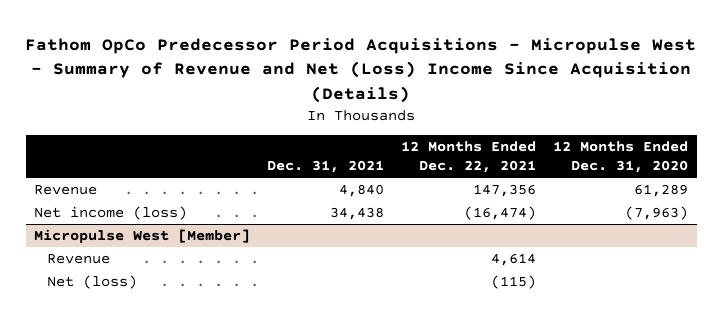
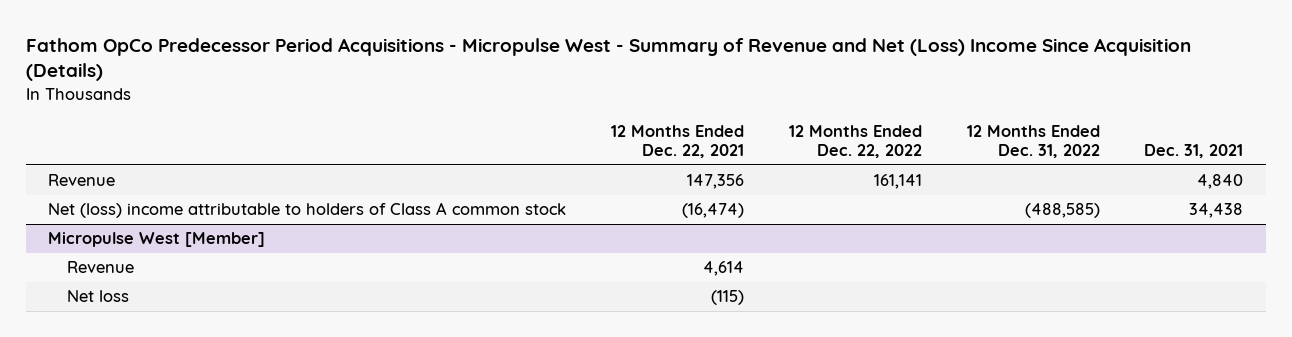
- | Dec. 31, 2021 | 12 Months Ended Dec. 22, 2021 | 12 Months Ended Dec. 31, 2020
+ | 12 Months Ended Dec. 22, 2021 | 12 Months Ended Dec. 22, 2022 | 12 Months Ended Dec. 31, 2022 | Dec. 31, 2021
- Net income (loss) | 34,438 | (16,474) | (7,963)
+ Net (loss) income attributable to holders of Class A common stock | (16,474) | | (488,585) | 34,438
@ Micropulse West [Member]
- Net (loss) | | (115) |
+ Net loss | (115) | | |

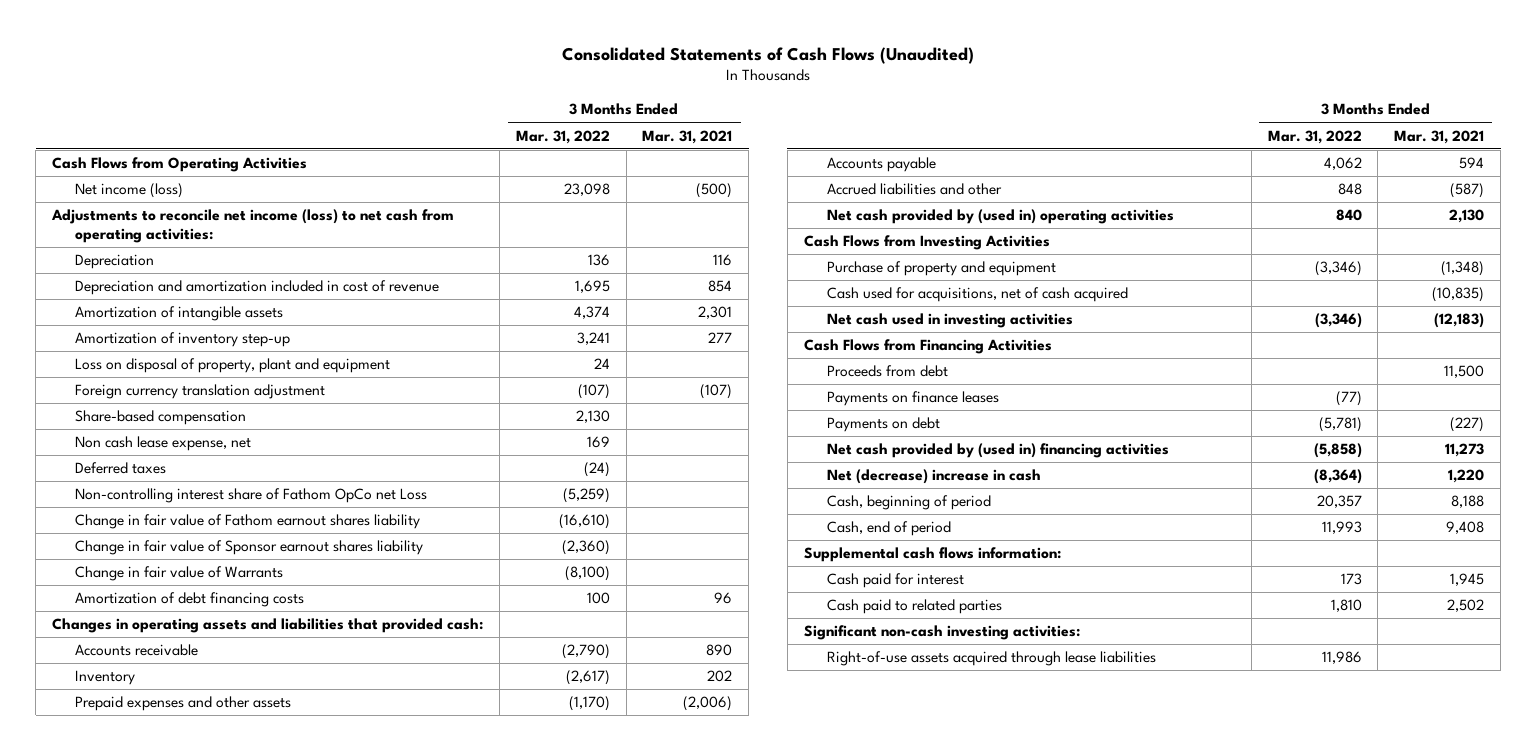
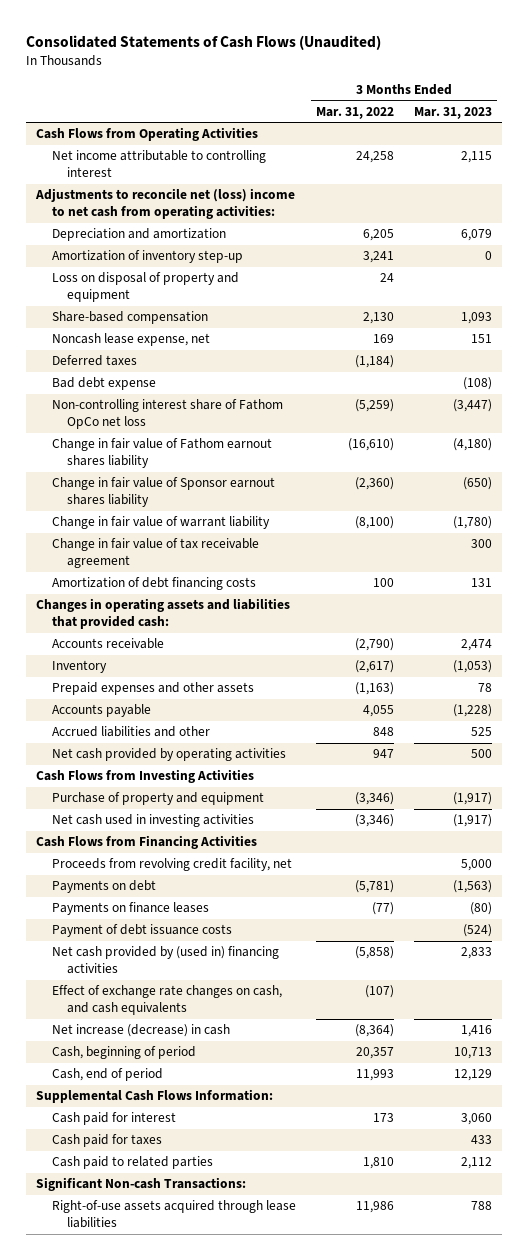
- | 3 Months Ended Mar. 31, 2022 | 3 Months Ended Mar. 31, 2021
+ | 3 Months Ended Mar. 31, 2022 | 3 Months Ended Mar. 31, 2023
- Net income (loss) | 23,098 | (500)
- Adjustments to reconcile net income (loss) to net cash from operating activities:
- Depreciation | 136 | 116
- Depreciation and amortization included in cost of revenue | 1,695 | 854
- Amortization of intangible assets | 4,374 | 2,301
+ Net income attributable to controlling interest | 24,258 | 2,115
+ Adjustments to reconcile net (loss) income to net cash from operating activities:
+ Depreciation and amortization | 6,205 | 6,079
- Loss on disposal of property, plant and equipment | 24 |
- Foreign currency translation adjustment | (107) | (107)
+ Loss on disposal of property and equipment | 24 |
- Non cash lease expense, net | 169 |
- Deferred taxes | (24) |
- Non-controlling interest share of Fathom OpCo net Loss | (5,259) |
+ Noncash lease expense, net | 169 | 151
+ Deferred taxes | (1,184) |
+ Bad debt expense | | (108)
+ Non-controlling interest share of Fathom OpCo net loss | (5,259) | (3,447)
- Change in fair value of Warrants | (8,100) |
+ Change in fair value of warrant liability | (8,100) | (1,780)
+ Change in fair value of tax receivable agreement | | 300
- Prepaid expenses and other assets | (1,170) | (2,006)
- Accounts payable | 4,062 | 594
+ Prepaid expenses and other assets | (1,163) | 78
+ Accounts payable | 4,055 | (1,228)
- Net cash provided by (used in) operating activities | 840 | 2,130
+ Net cash provided by operating activities | 947 | 500
- Cash used for acquisitions, net of cash acquired | | (10,835)
- Proceeds from debt | | 11,500
+ Proceeds from revolving credit facility, net | | 5,000
moved down: Payments on finance leases | (77) | (80)
+ Payment of debt issuance costs | | (524)
- Net (decrease) increase in cash | (8,364) | 1,220
+ Effect of exchange rate changes on cash, and cash equivalents | (107) |
+ Net increase (decrease) in cash | (8,364) | 1,416
- Supplemental cash flows information:
+ Supplemental Cash Flows Information:
+ Cash paid for taxes | | 433
- Significant non-cash investing activities:
+ Significant Non-cash Transactions:

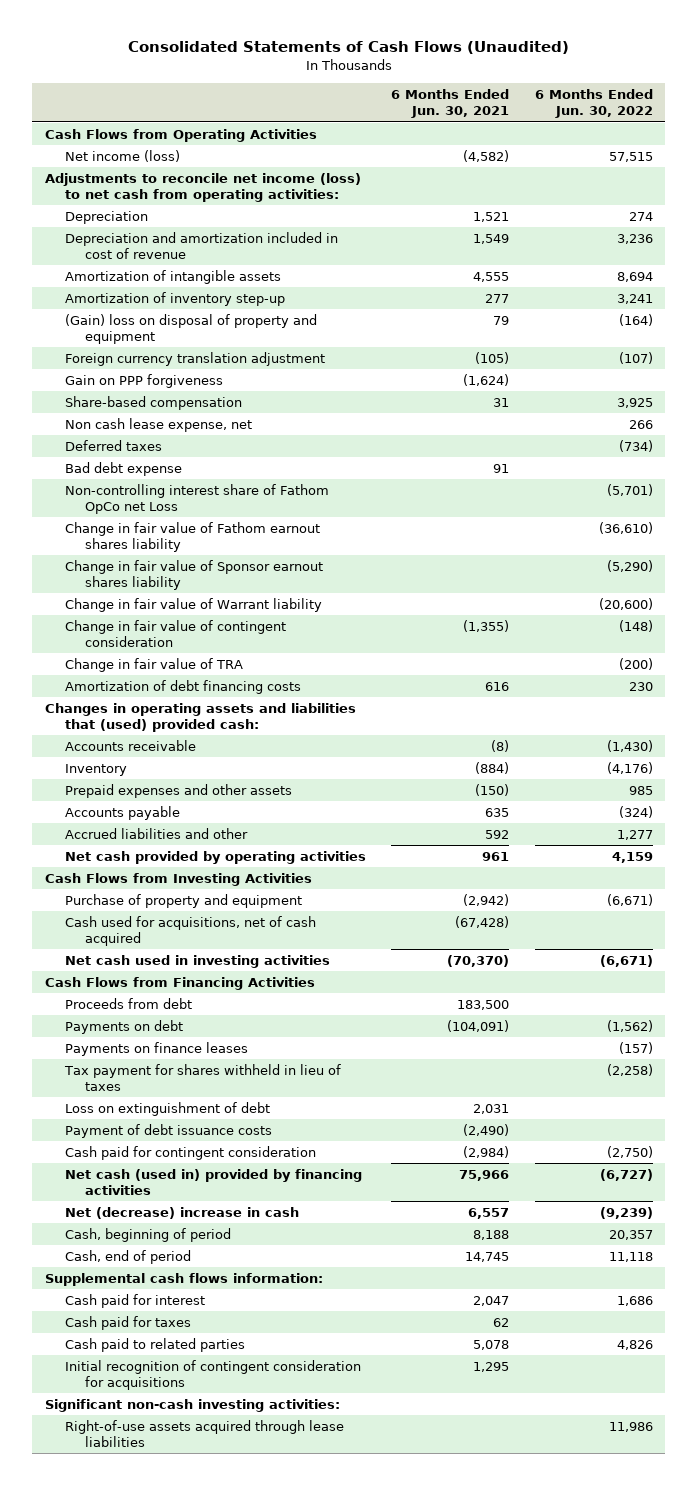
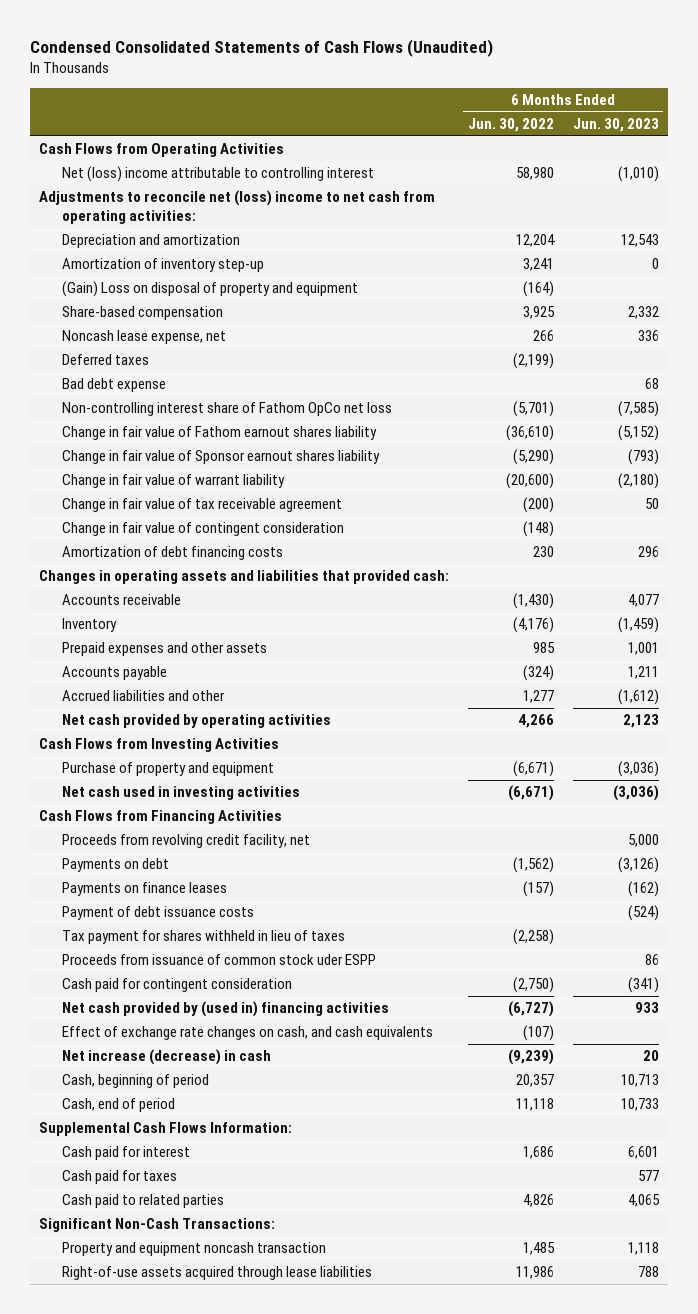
- Consolidated Statements of Cash Flows (Unaudited)
+ Condensed Consolidated Statements of Cash Flows (Unaudited)
- | 6 Months Ended Jun. 30, 2021 | 6 Months Ended Jun. 30, 2022
+ | 6 Months Ended Jun. 30, 2022 | 6 Months Ended Jun. 30, 2023
- Net income (loss) | (4,582) | 57,515
- Adjustments to reconcile net income (loss) to net cash from operating activities:
- Depreciation | 1,521 | 274
- Depreciation and amortization included in cost of revenue | 1,549 | 3,236
- Amortization of intangible assets | 4,555 | 8,694
+ Net (loss) income attributable to controlling interest | 58,980 | (1,010)
+ Adjustments to reconcile net (loss) income to net cash from operating activities:
+ Depreciation and amortization | 12,204 | 12,543
- (Gain) loss on disposal of property and equipment | 79 | (164)
- Foreign currency translation adjustment | (105) | (107)
- Gain on PPP forgiveness | (1,624) |
+ (Gain) Loss on disposal of property and equipment | (164) |
- Non cash lease expense, net | | 266
- Deferred taxes | | (734)
+ Noncash lease expense, net | 266 | 336
+ Deferred taxes | (2,199) |
- Non-controlling interest share of Fathom OpCo net Loss | | (5,701)
+ Non-controlling interest share of Fathom OpCo net loss | (5,701) | (7,585)
- Change in fair value of Warrant liability | | (20,600)
+ Change in fair value of warrant liability | (20,600) | (2,180)
+ Change in fair value of tax receivable agreement | (200) | 50
- Change in fair value of TRA | | (200)
- Changes in operating assets and liabilities that (used) provided cash:
+ Changes in operating assets and liabilities that provided cash:
- Net cash provided by operating activities | 961 | 4,159
+ Net cash provided by operating activities | 4,266 | 2,123
- Cash used for acquisitions, net of cash acquired | (67,428) |
- Proceeds from debt | 183,500 |
+ Proceeds from revolving credit facility, net | | 5,000
- Loss on extinguishment of debt | 2,031 |
moved down: Tax payment for shares withheld in lieu of taxes | (2,258) |
+ Proceeds from issuance of common stock uder ESPP | | 86
- Net cash (used in) provided by financing activities | 75,966 | (6,727)
- Net (decrease) increase in cash | 6,557 | (9,239)
+ Net cash provided by (used in) financing activities | (6,727) | 933
+ Effect of exchange rate changes on cash, and cash equivalents | (107) |
+ Net increase (decrease) in cash | (9,239) | 20
- Supplemental cash flows information:
+ Supplemental Cash Flows Information:
- Initial recognition of contingent consideration for acquisitions | 1,295 |
- Significant non-cash investing activities:
+ Significant Non-Cash Transactions:
+ Property and equipment noncash transaction | 1,485 | 1,118

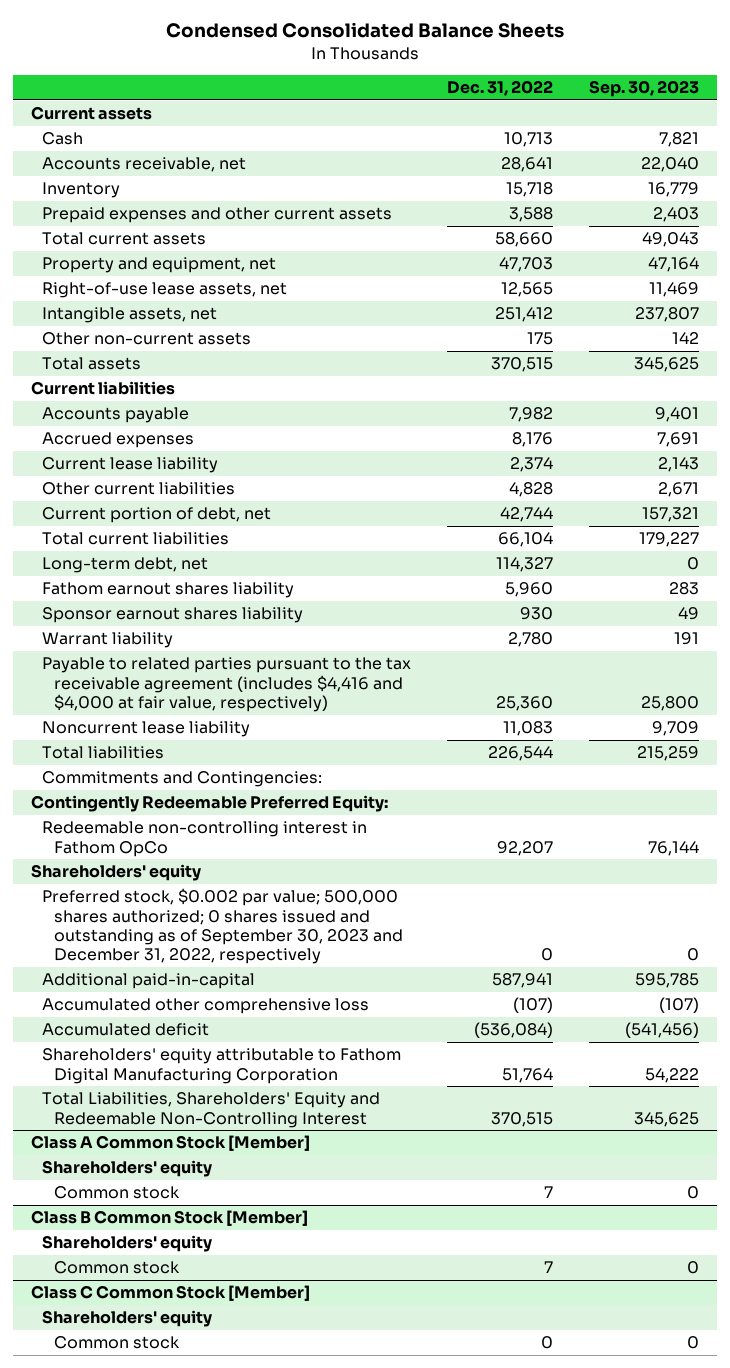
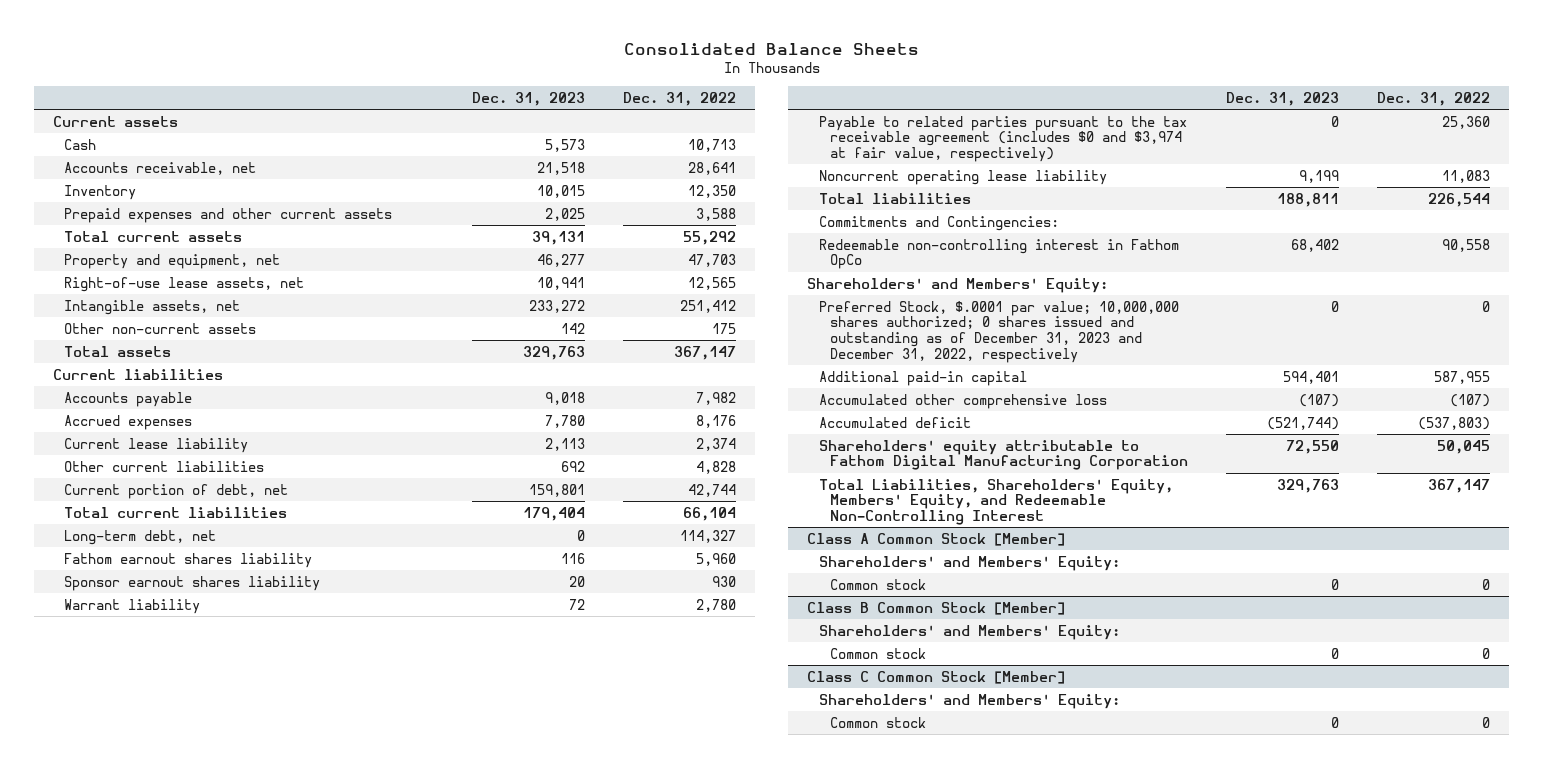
- Condensed Consolidated Balance Sheets
+ Consolidated Balance Sheets
- | Dec. 31, 2022 | Sep. 30, 2023
+ | Dec. 31, 2023 | Dec. 31, 2022
- Inventory | 15,718 | 16,779
+ Inventory | 10,015 | 12,350
- Total current assets | 58,660 | 49,043
+ Total current assets | 39,131 | 55,292
- Total assets | 370,515 | 345,625
+ Total assets | 329,763 | 367,147
- Payable to related parties pursuant to the tax receivable agreement (includes $4,416 and $4,000 at fair value, respectively) | 25,360 | 25,800
- Noncurrent lease liability | 11,083 | 9,709
+ Payable to related parties pursuant to the tax receivable agreement (includes $0 and $3,974 at fair value, respectively) | 0 | 25,360
+ Noncurrent operating lease liability | 9,199 | 11,083
- Contingently Redeemable Preferred Equity:
- Redeemable non-controlling interest in Fathom OpCo | 92,207 | 76,144
- Shareholders' equity
- Preferred stock, $0.002 par value; 500,000 shares authorized; 0 shares issued and outstanding as of September 30, 2023 and December 31, 2022, respectively | 0 | 0
- Additional paid-in-capital | 587,941 | 595,785
+ Redeemable non-controlling interest in Fathom OpCo | 68,402 | 90,558
+ Shareholders' and Members' Equity:
+ Preferred Stock, $.0001 par value; 10,000,000 shares authorized; 0 shares issued and outstanding as of December 31, 2023 and December 31, 2022, respectively | 0 | 0
+ Additional paid-in capital | 594,401 | 587,955
- Accumulated deficit | (536,084) | (541,456)
- Shareholders' equity attributable to Fathom Digital Manufacturing Corporation | 51,764 | 54,222
- Total Liabilities, Shareholders' Equity and Redeemable Non-Controlling Interest | 370,515 | 345,625
+ Accumulated deficit | (521,744) | (537,803)
+ Shareholders' equity attributable to Fathom Digital Manufacturing Corporation | 72,550 | 50,045
+ Total Liabilities, Shareholders' Equity, Members' Equity, and Redeemable Non-Controlling Interest | 329,763 | 367,147
@ Class A Common Stock [Member]
- Shareholders' equity
- Common stock | 7 | 0
+ Shareholders' and Members' Equity:
+ Common stock | 0 | 0
@ Class B Common Stock [Member]
- Shareholders' equity
- Common stock | 7 | 0
+ Shareholders' and Members' Equity:
+ Common stock | 0 | 0
@ Class C Common Stock [Member]
- Shareholders' equity
+ Shareholders' and Members' Equity:

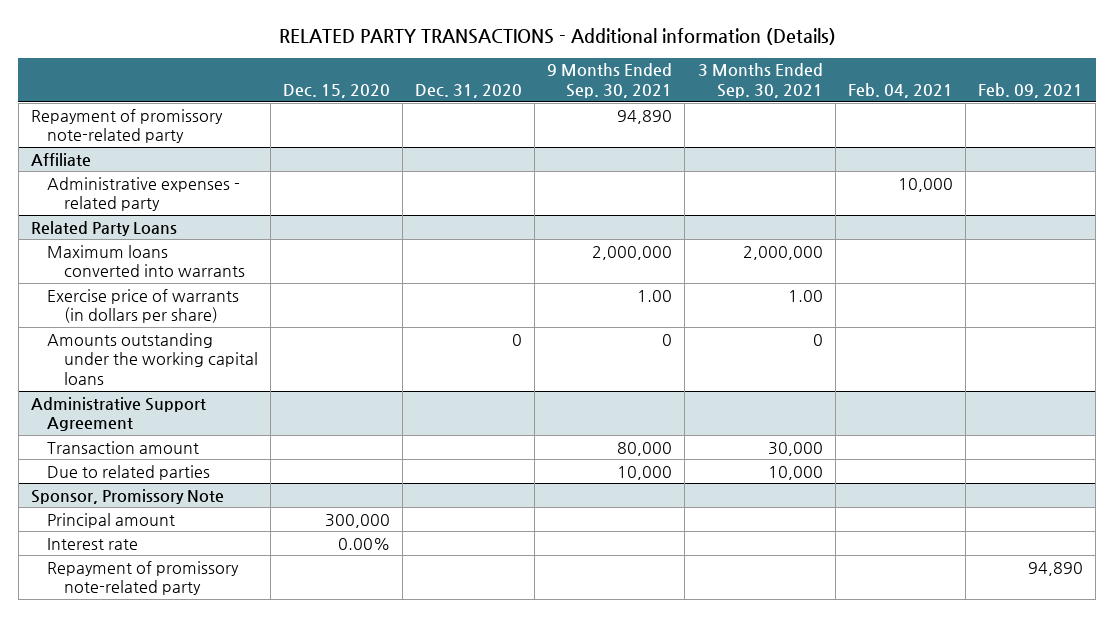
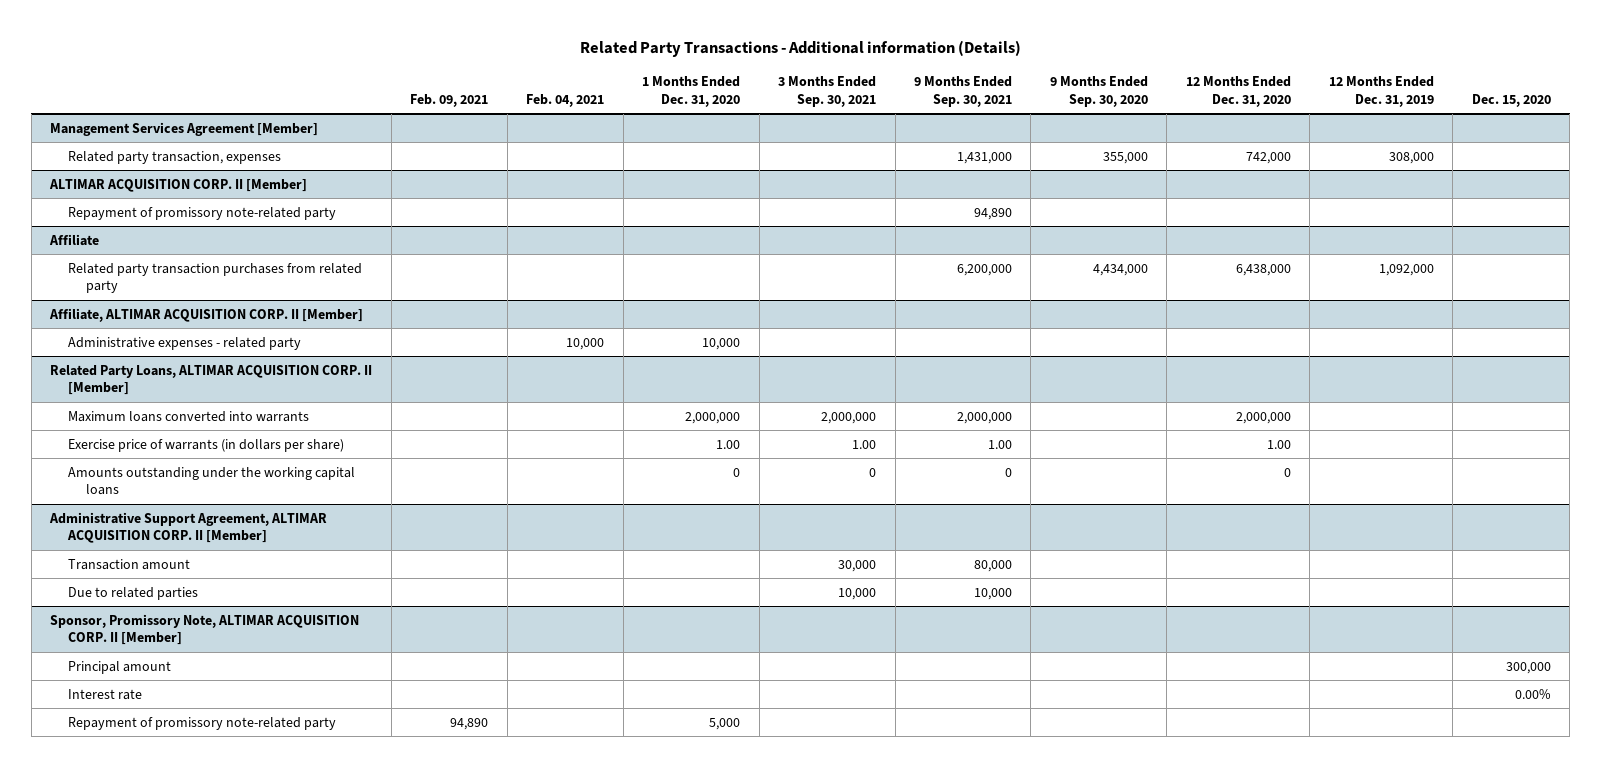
- RELATED PARTY TRANSACTIONS - Additional information (Details)
+ Related Party Transactions - Additional information (Details)
- | Dec. 15, 2020 | Dec. 31, 2020 | 9 Months Ended Sep. 30, 2021 | 3 Months Ended Sep. 30, 2021 | Feb. 04, 2021 | Feb. 09, 2021
+ | Feb. 09, 2021 | Feb. 04, 2021 | 1 Months Ended Dec. 31, 2020 | 3 Months Ended Sep. 30, 2021 | 9 Months Ended Sep. 30, 2021 | 9 Months Ended Sep. 30, 2020 | 12 Months Ended Dec. 31, 2020 | 12 Months Ended Dec. 31, 2019 | Dec. 15, 2020
+ Management Services Agreement [Member]
+ Related party transaction, expenses | | | | | 1,431,000 | 355,000 | 742,000 | 308,000 |
+ ALTIMAR ACQUISITION CORP. II [Member]
@ Affiliate
+ Related party transaction purchases from related party | | | | | 6,200,000 | 4,434,000 | 6,438,000 | 1,092,000 |
+ Affiliate, ALTIMAR ACQUISITION CORP. II [Member]
- Related Party Loans
+ Related Party Loans, ALTIMAR ACQUISITION CORP. II [Member]
- Administrative Support Agreement
+ Administrative Support Agreement, ALTIMAR ACQUISITION CORP. II [Member]
- Sponsor, Promissory Note
+ Sponsor, Promissory Note, ALTIMAR ACQUISITION CORP. II [Member]

